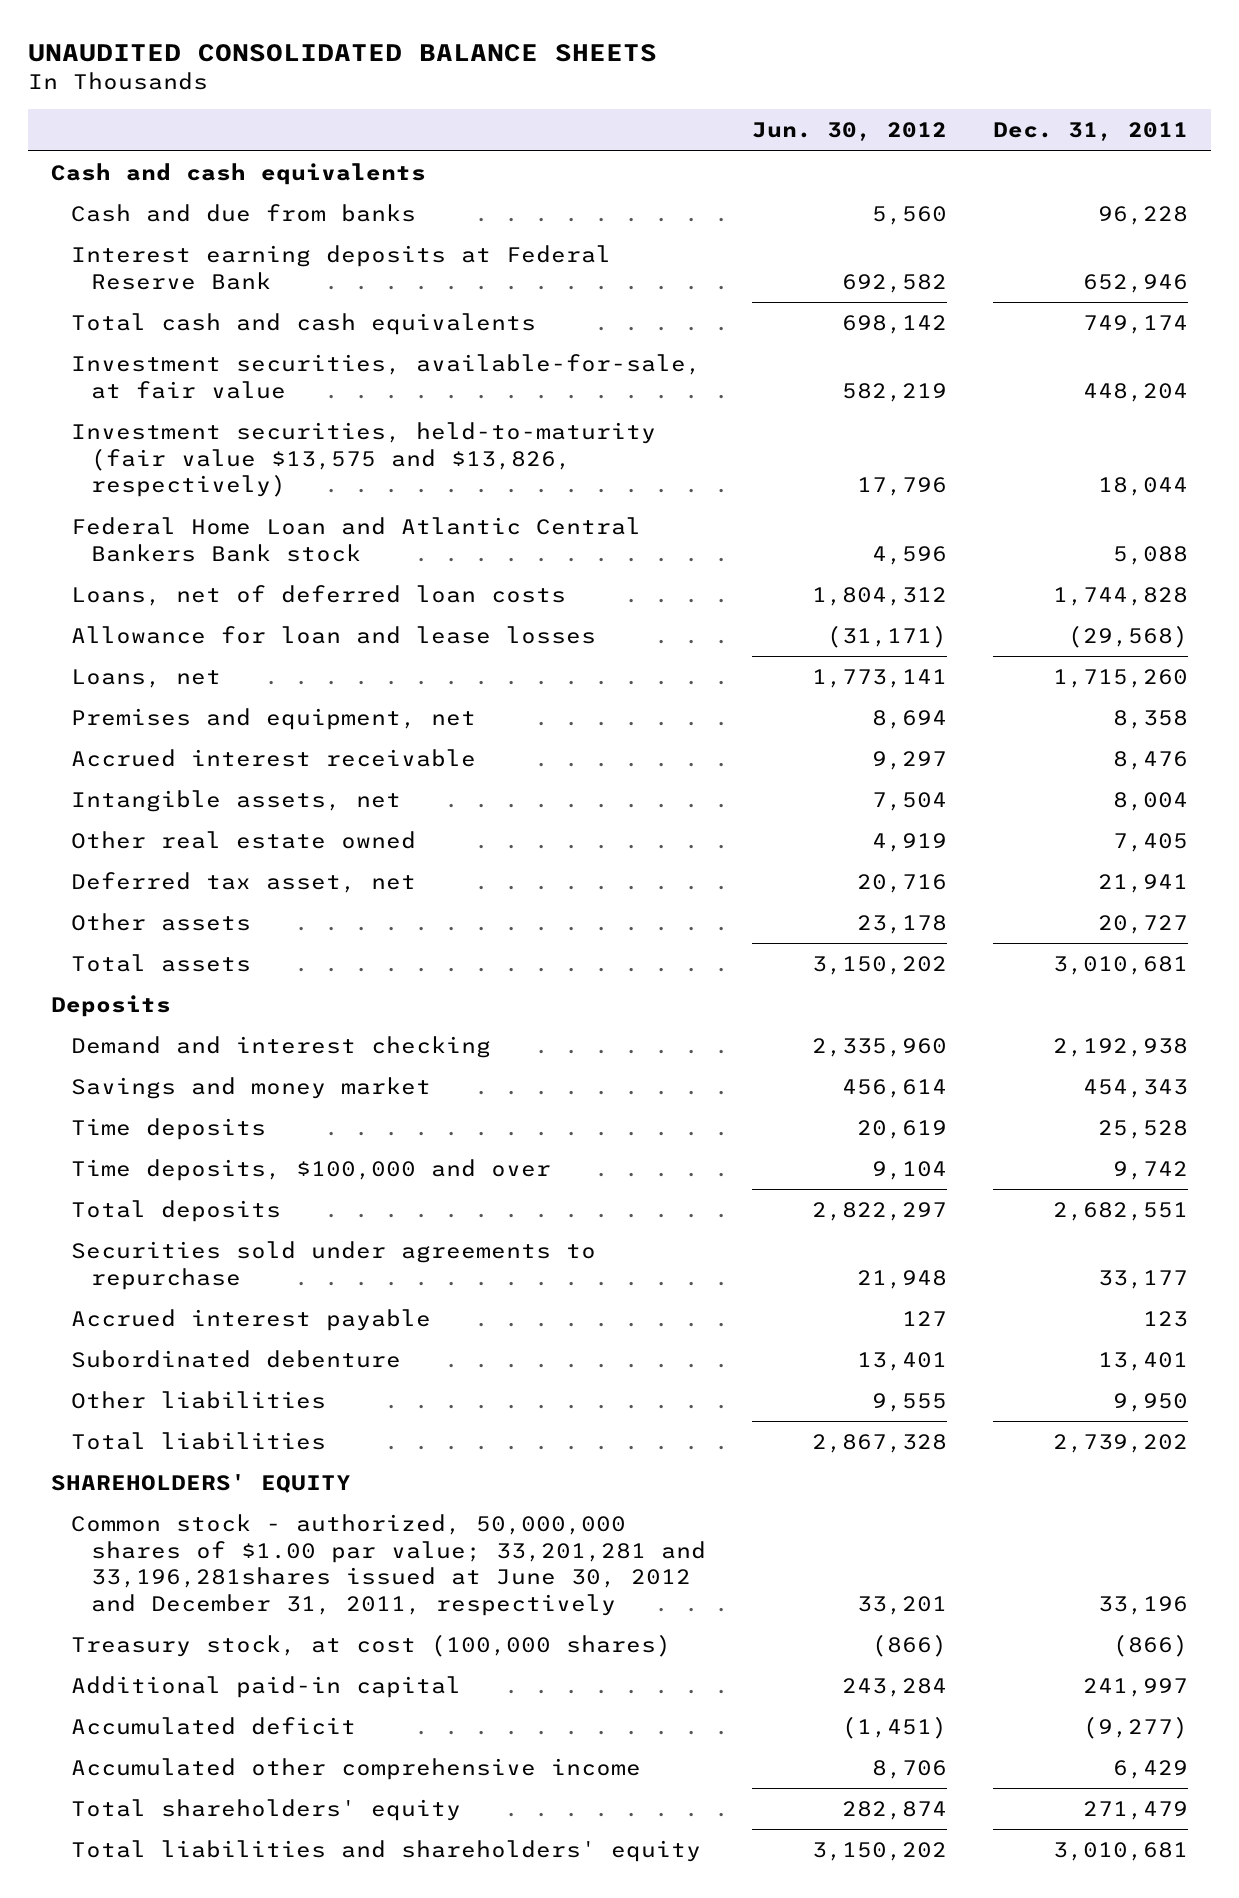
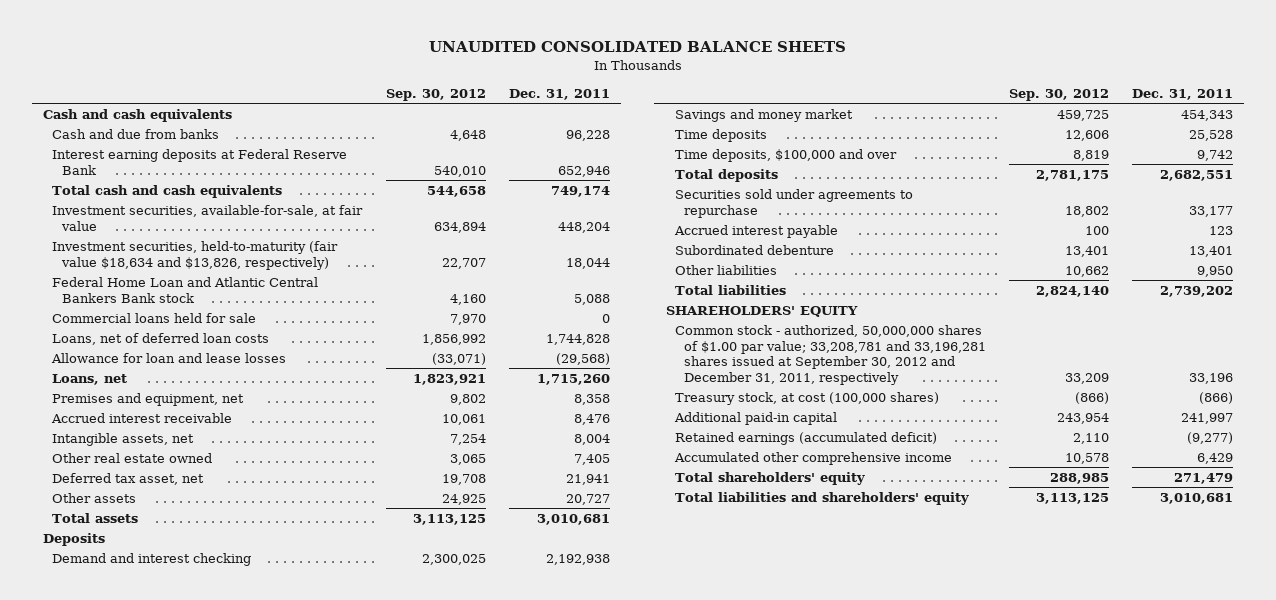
- | Jun. 30, 2012 | Dec. 31, 2011
+ | Sep. 30, 2012 | Dec. 31, 2011
- Investment securities, held-to-maturity (fair value $13,575 and $13,826, respectively) | 17,796 | 18,044
+ Investment securities, held-to-maturity (fair value $18,634 and $13,826, respectively) | 22,707 | 18,044
+ Commercial loans held for sale | 7,970 | 0
- Common stock - authorized, 50,000,000 shares of $1.00 par value; 33,201,281 and 33,196,281shares issued at June 30, 2012 and December 31, 2011, respectively | 33,201 | 33,196
+ Common stock - authorized, 50,000,000 shares of $1.00 par value; 33,208,781 and 33,196,281 shares issued at September 30, 2012 and December 31, 2011, respectively | 33,209 | 33,196
- Accumulated deficit | (1,451) | (9,277)
+ Retained earnings (accumulated deficit) | 2,110 | (9,277)

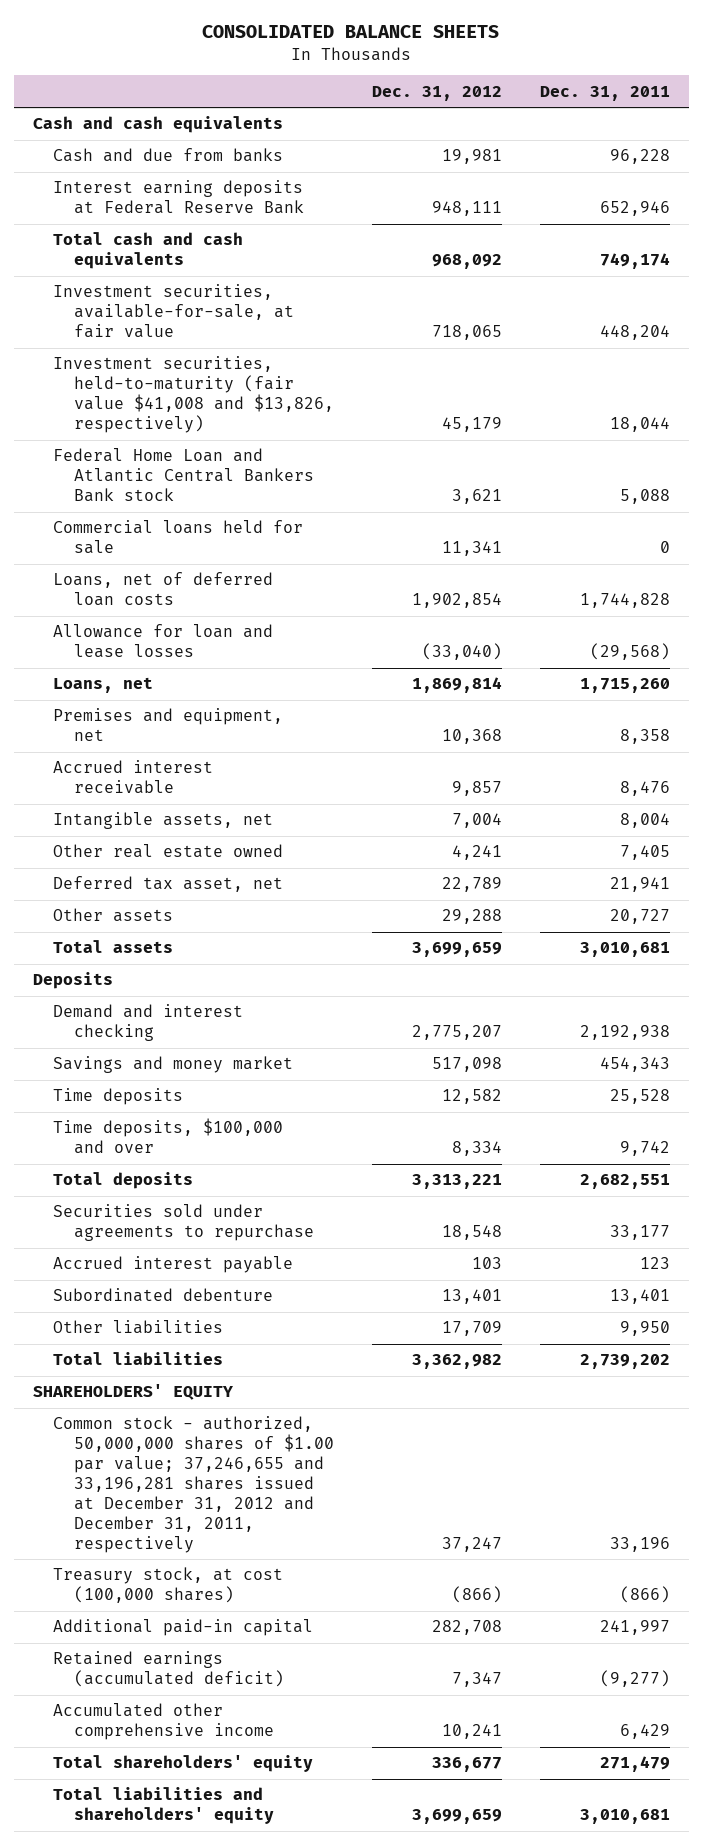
- UNAUDITED CONSOLIDATED BALANCE SHEETS
+ CONSOLIDATED BALANCE SHEETS
- | Sep. 30, 2012 | Dec. 31, 2011
+ | Dec. 31, 2012 | Dec. 31, 2011
- Investment securities, held-to-maturity (fair value $18,634 and $13,826, respectively) | 22,707 | 18,044
+ Investment securities, held-to-maturity (fair value $41,008 and $13,826, respectively) | 45,179 | 18,044
- Common stock - authorized, 50,000,000 shares of $1.00 par value; 33,208,781 and 33,196,281 shares issued at September 30, 2012 and December 31, 2011, respectively | 33,209 | 33,196
+ Common stock - authorized, 50,000,000 shares of $1.00 par value; 37,246,655 and 33,196,281 shares issued at December 31, 2012 and December 31, 2011, respectively | 37,247 | 33,196

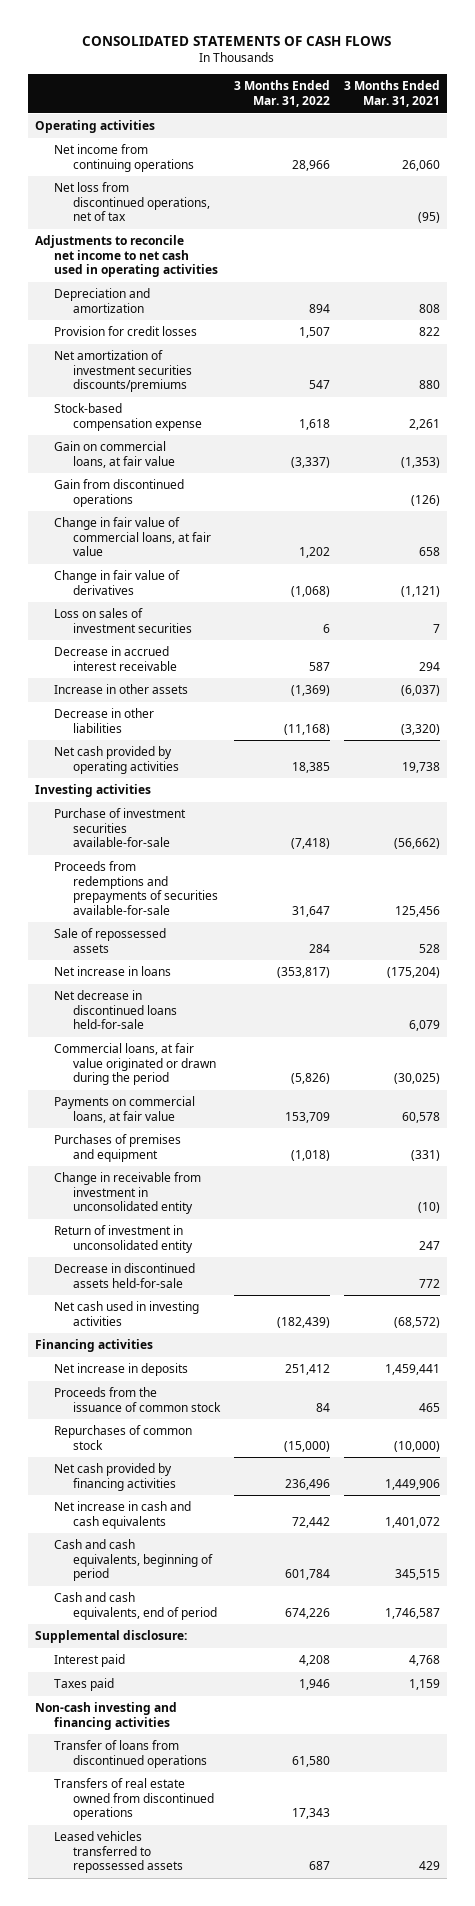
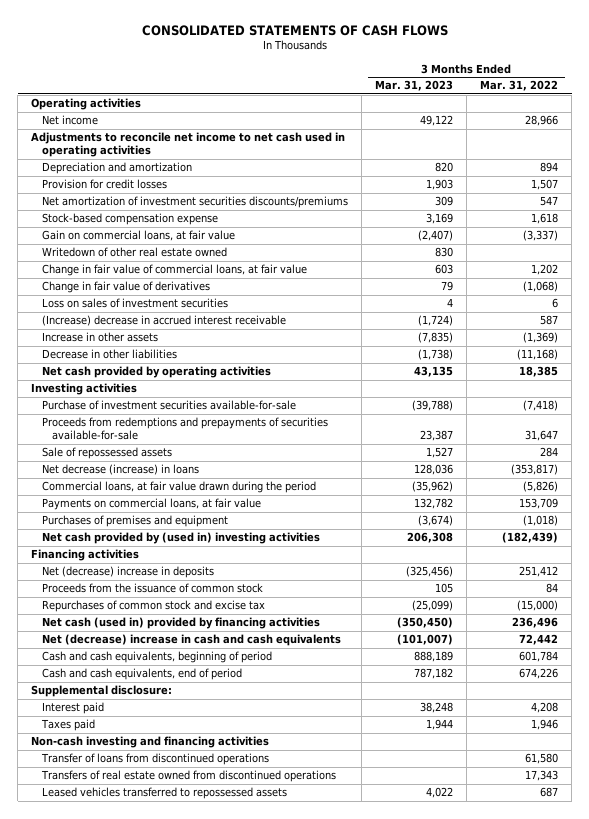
- | 3 Months Ended Mar. 31, 2022 | 3 Months Ended Mar. 31, 2021
+ | 3 Months Ended Mar. 31, 2023 | 3 Months Ended Mar. 31, 2022
- Net income from continuing operations | 28,966 | 26,060
- Net loss from discontinued operations, net of tax | | (95)
+ Net income | 49,122 | 28,966
- Gain from discontinued operations | | (126)
+ Writedown of other real estate owned | 830 |
- Decrease in accrued interest receivable | 587 | 294
+ (Increase) decrease in accrued interest receivable | (1,724) | 587
- Net increase in loans | (353,817) | (175,204)
- Net decrease in discontinued loans held-for-sale | | 6,079
- Commercial loans, at fair value originated or drawn during the period | (5,826) | (30,025)
+ Net decrease (increase) in loans | 128,036 | (353,817)
+ Commercial loans, at fair value drawn during the period | (35,962) | (5,826)
- Change in receivable from investment in unconsolidated entity | | (10)
- Return of investment in unconsolidated entity | | 247
- Decrease in discontinued assets held-for-sale | | 772
- Net cash used in investing activities | (182,439) | (68,572)
+ Net cash provided by (used in) investing activities | 206,308 | (182,439)
- Net increase in deposits | 251,412 | 1,459,441
+ Net (decrease) increase in deposits | (325,456) | 251,412
- Repurchases of common stock | (15,000) | (10,000)
- Net cash provided by financing activities | 236,496 | 1,449,906
- Net increase in cash and cash equivalents | 72,442 | 1,401,072
+ Repurchases of common stock and excise tax | (25,099) | (15,000)
+ Net cash (used in) provided by financing activities | (350,450) | 236,496
+ Net (decrease) increase in cash and cash equivalents | (101,007) | 72,442

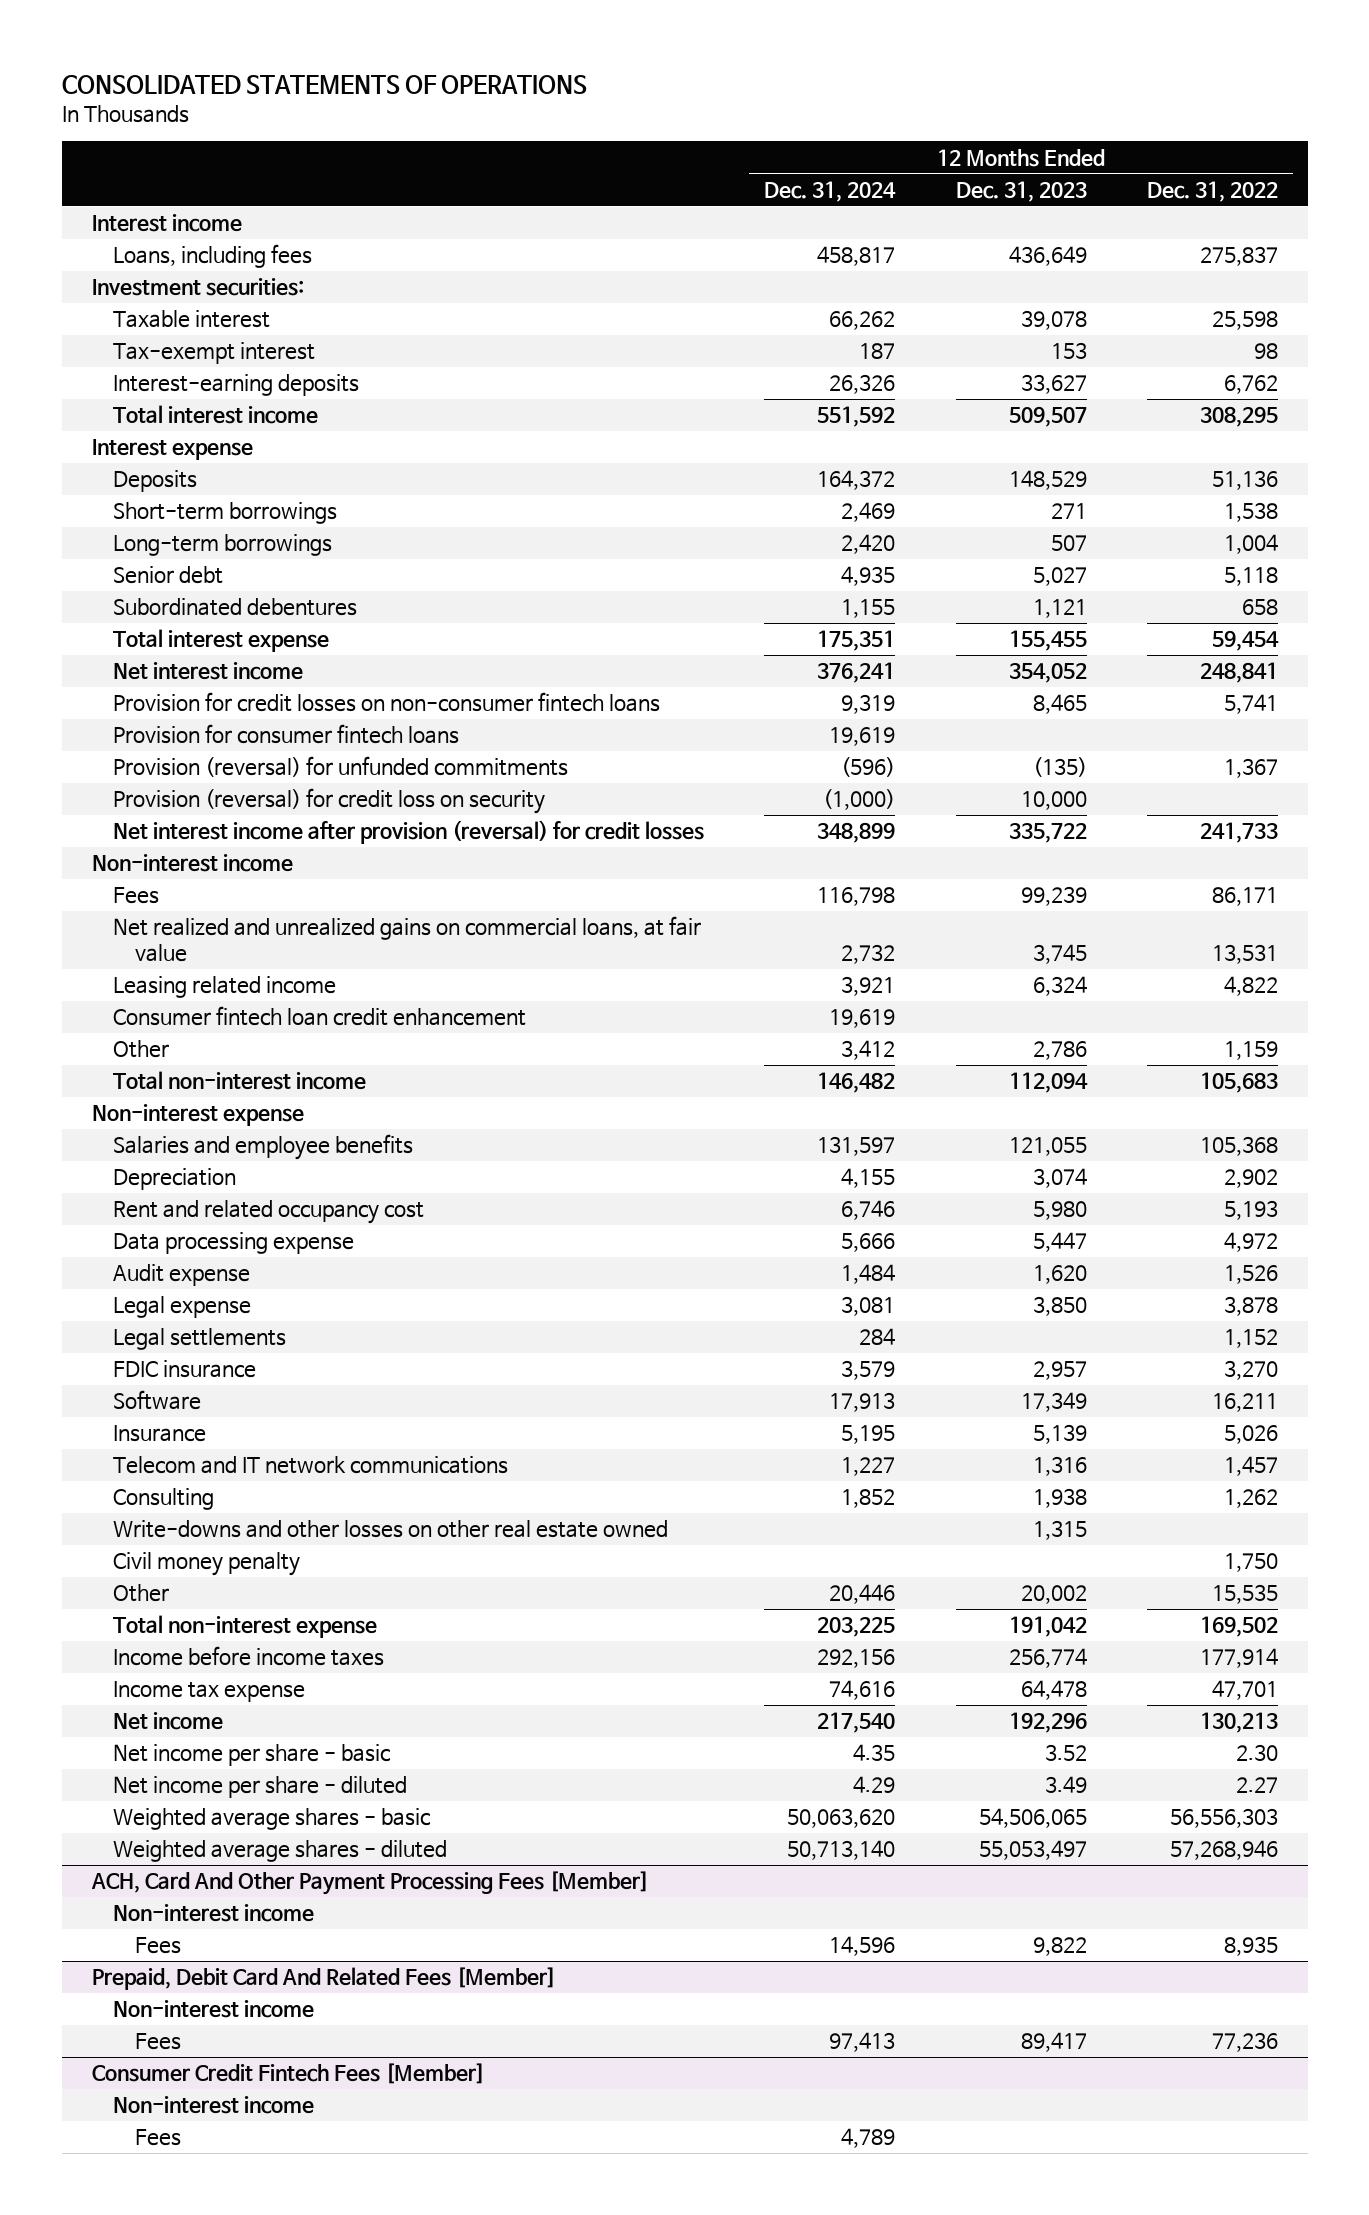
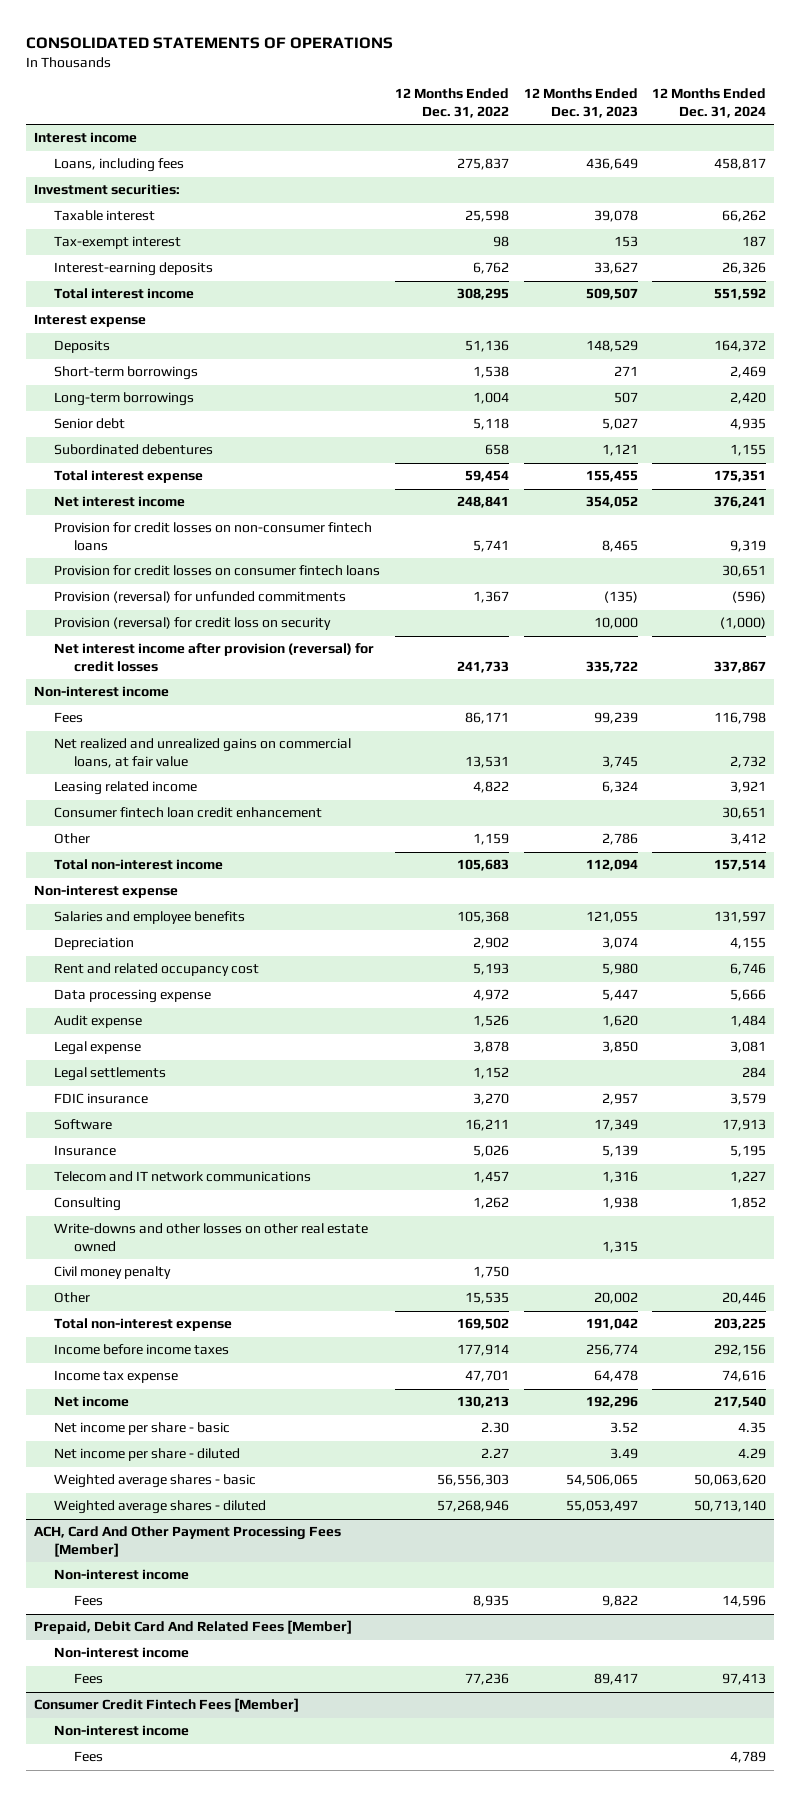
- | 12 Months Ended Dec. 31, 2024 | 12 Months Ended Dec. 31, 2023 | 12 Months Ended Dec. 31, 2022
+ | 12 Months Ended Dec. 31, 2022 | 12 Months Ended Dec. 31, 2023 | 12 Months Ended Dec. 31, 2024
- Provision for consumer fintech loans | 19,619 | |
+ Provision for credit losses on consumer fintech loans | | | 30,651
- Net interest income after provision (reversal) for credit losses | 348,899 | 335,722 | 241,733
+ Net interest income after provision (reversal) for credit losses | 241,733 | 335,722 | 337,867
- Consumer fintech loan credit enhancement | 19,619 | |
+ Consumer fintech loan credit enhancement | | | 30,651
- Total non-interest income | 146,482 | 112,094 | 105,683
+ Total non-interest income | 105,683 | 112,094 | 157,514

